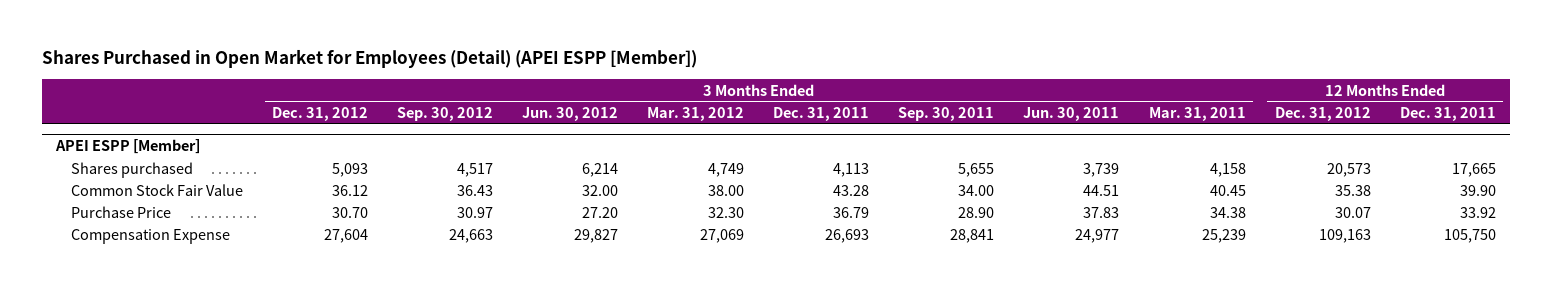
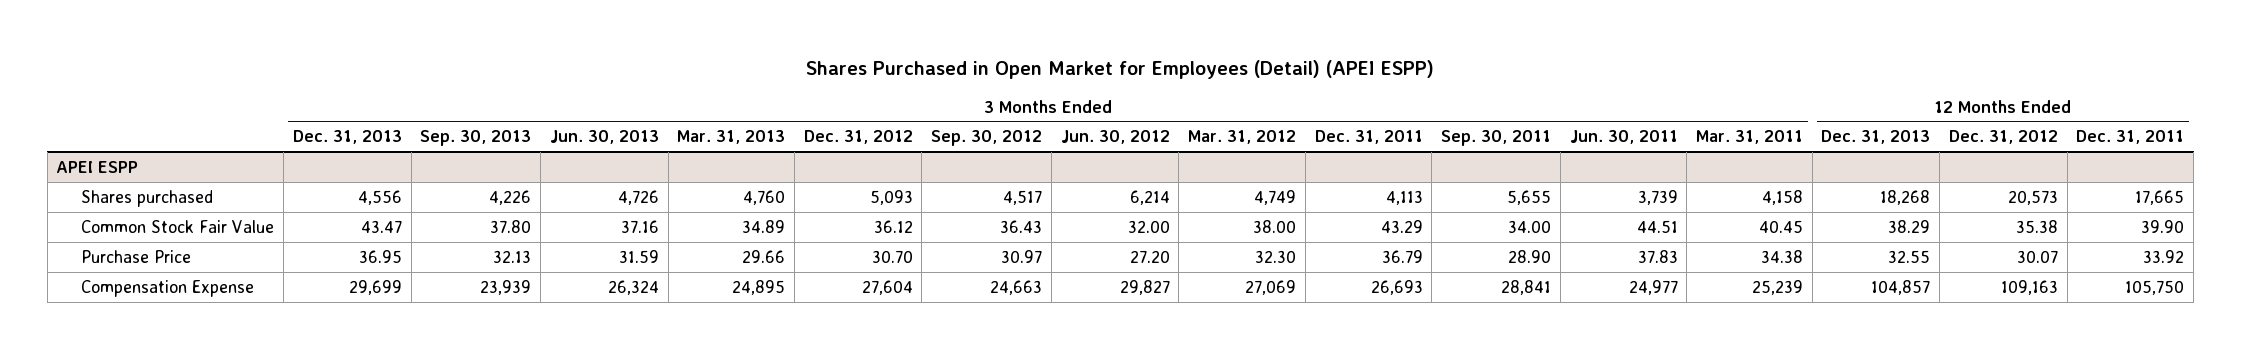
- Shares Purchased in Open Market for Employees (Detail) (APEI ESPP [Member])
+ Shares Purchased in Open Market for Employees (Detail) (APEI ESPP)
- | 3 Months Ended Dec. 31, 2012 | 3 Months Ended Sep. 30, 2012 | 3 Months Ended Jun. 30, 2012 | 3 Months Ended Mar. 31, 2012 | 3 Months Ended Dec. 31, 2011 | 3 Months Ended Sep. 30, 2011 | 3 Months Ended Jun. 30, 2011 | 3 Months Ended Mar. 31, 2011 | 12 Months Ended Dec. 31, 2012 | 12 Months Ended Dec. 31, 2011
+ | 3 Months Ended Dec. 31, 2013 | 3 Months Ended Sep. 30, 2013 | 3 Months Ended Jun. 30, 2013 | 3 Months Ended Mar. 31, 2013 | 3 Months Ended Dec. 31, 2012 | 3 Months Ended Sep. 30, 2012 | 3 Months Ended Jun. 30, 2012 | 3 Months Ended Mar. 31, 2012 | 3 Months Ended Dec. 31, 2011 | 3 Months Ended Sep. 30, 2011 | 3 Months Ended Jun. 30, 2011 | 3 Months Ended Mar. 31, 2011 | 12 Months Ended Dec. 31, 2013 | 12 Months Ended Dec. 31, 2012 | 12 Months Ended Dec. 31, 2011
- APEI ESPP [Member]
+ APEI ESPP
- Common Stock Fair Value | 36.12 | 36.43 | 32.00 | 38.00 | 43.28 | 34.00 | 44.51 | 40.45 | 35.38 | 39.90
+ Common Stock Fair Value | 43.47 | 37.80 | 37.16 | 34.89 | 36.12 | 36.43 | 32.00 | 38.00 | 43.29 | 34.00 | 44.51 | 40.45 | 38.29 | 35.38 | 39.90

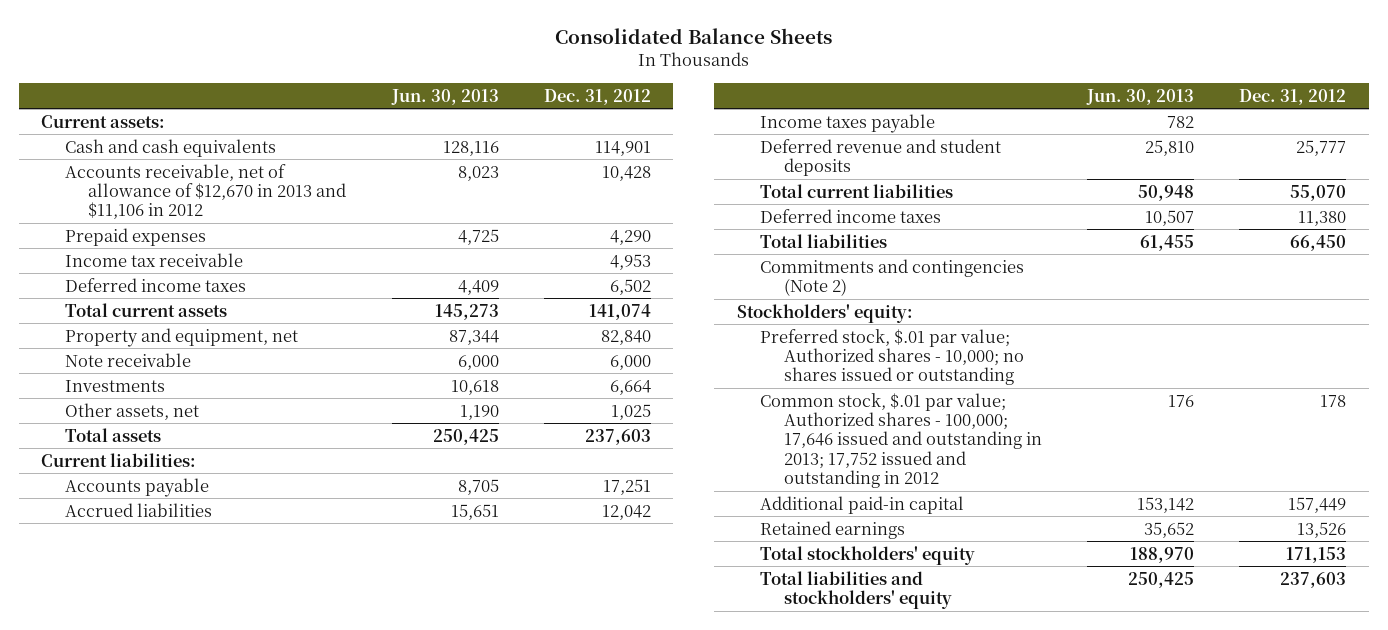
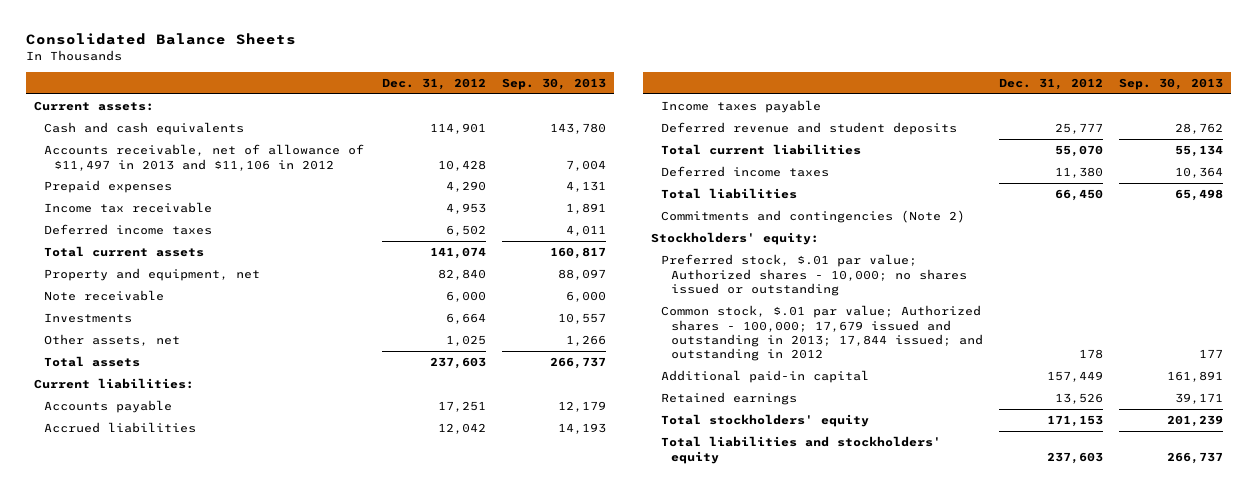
- | Jun. 30, 2013 | Dec. 31, 2012
+ | Dec. 31, 2012 | Sep. 30, 2013
- Accounts receivable, net of allowance of $12,670 in 2013 and $11,106 in 2012 | 8,023 | 10,428
+ Accounts receivable, net of allowance of $11,497 in 2013 and $11,106 in 2012 | 10,428 | 7,004
- Common stock, $.01 par value; Authorized shares - 100,000; 17,646 issued and outstanding in 2013; 17,752 issued and outstanding in 2012 | 176 | 178
+ Common stock, $.01 par value; Authorized shares - 100,000; 17,679 issued and outstanding in 2013; 17,844 issued; and outstanding in 2012 | 178 | 177

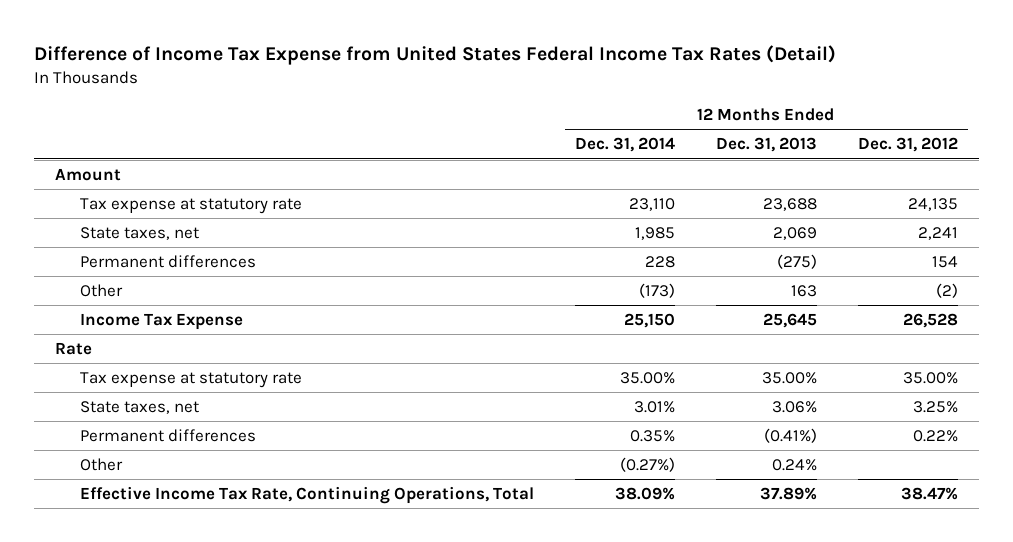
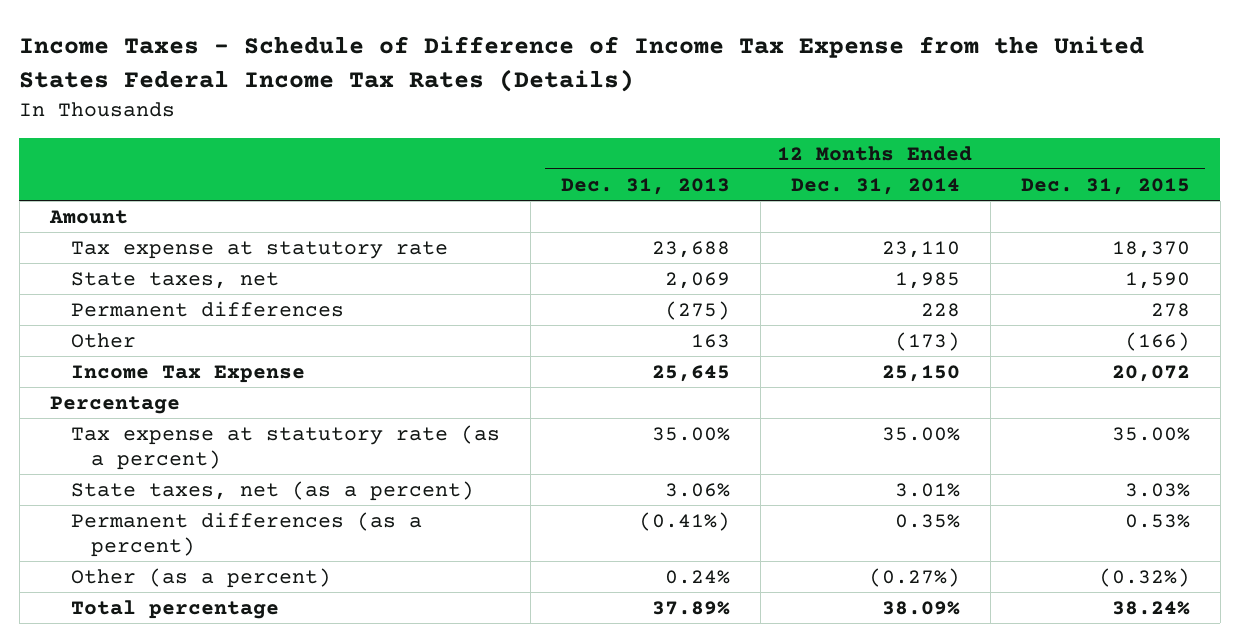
- Difference of Income Tax Expense from United States Federal Income Tax Rates (Detail)
+ Income Taxes - Schedule of Difference of Income Tax Expense from the United States Federal Income Tax Rates (Details)
- | 12 Months Ended Dec. 31, 2014 | 12 Months Ended Dec. 31, 2013 | 12 Months Ended Dec. 31, 2012
+ | 12 Months Ended Dec. 31, 2013 | 12 Months Ended Dec. 31, 2014 | 12 Months Ended Dec. 31, 2015
- Rate
- Tax expense at statutory rate | 35.00% | 35.00% | 35.00%
- State taxes, net | 3.01% | 3.06% | 3.25%
- Permanent differences | 0.35% | (0.41%) | 0.22%
- Other | (0.27%) | 0.24% |
- Effective Income Tax Rate, Continuing Operations, Total | 38.09% | 37.89% | 38.47%
+ Percentage
+ Tax expense at statutory rate (as a percent) | 35.00% | 35.00% | 35.00%
+ State taxes, net (as a percent) | 3.06% | 3.01% | 3.03%
+ Permanent differences (as a percent) | (0.41%) | 0.35% | 0.53%
+ Other (as a percent) | 0.24% | (0.27%) | (0.32%)
+ Total percentage | 37.89% | 38.09% | 38.24%

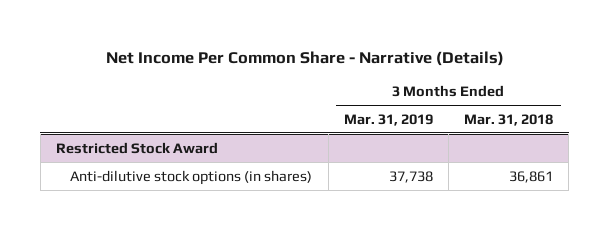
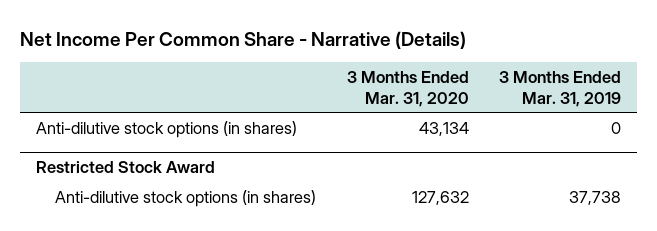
- | 3 Months Ended Mar. 31, 2019 | 3 Months Ended Mar. 31, 2018
+ | 3 Months Ended Mar. 31, 2020 | 3 Months Ended Mar. 31, 2019
+ Anti-dilutive stock options (in shares) | 43,134 | 0

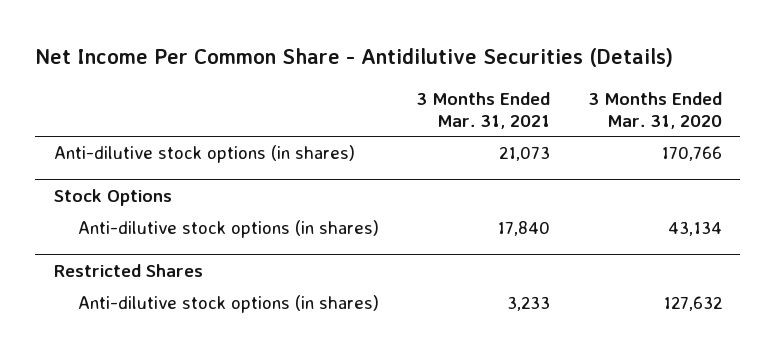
- Net Income Per Common Share - Narrative (Details)
+ Net Income Per Common Share - Antidilutive Securities (Details)
- | 3 Months Ended Mar. 31, 2020 | 3 Months Ended Mar. 31, 2019
+ | 3 Months Ended Mar. 31, 2021 | 3 Months Ended Mar. 31, 2020
+ Anti-dilutive stock options (in shares) | 21,073 | 170,766
+ Stock Options
- Restricted Stock Award
+ Restricted Shares

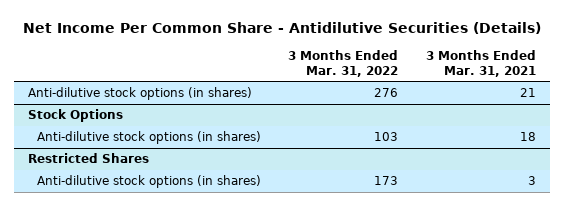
- | 3 Months Ended Mar. 31, 2021 | 3 Months Ended Mar. 31, 2020
+ | 3 Months Ended Mar. 31, 2022 | 3 Months Ended Mar. 31, 2021
- Anti-dilutive stock options (in shares) | 21,073 | 170,766
+ Anti-dilutive stock options (in shares) | 276 | 21
@ Stock Options
- Anti-dilutive stock options (in shares) | 17,840 | 43,134
+ Anti-dilutive stock options (in shares) | 103 | 18
@ Restricted Shares
- Anti-dilutive stock options (in shares) | 3,233 | 127,632
+ Anti-dilutive stock options (in shares) | 173 | 3

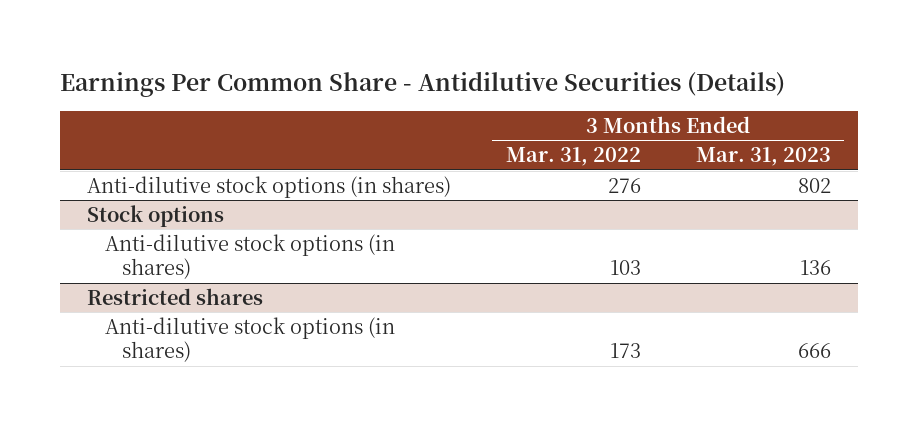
- Net Income Per Common Share - Antidilutive Securities (Details)
+ Earnings Per Common Share - Antidilutive Securities (Details)
- | 3 Months Ended Mar. 31, 2022 | 3 Months Ended Mar. 31, 2021
+ | 3 Months Ended Mar. 31, 2022 | 3 Months Ended Mar. 31, 2023
- Stock Options
+ Stock options
- Restricted Shares
+ Restricted shares

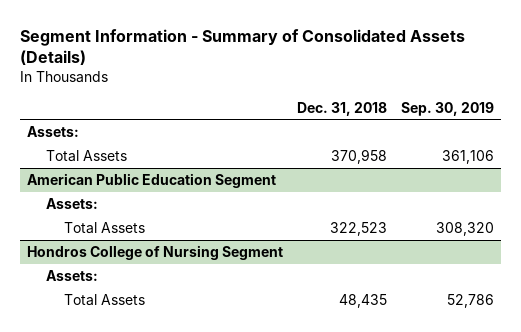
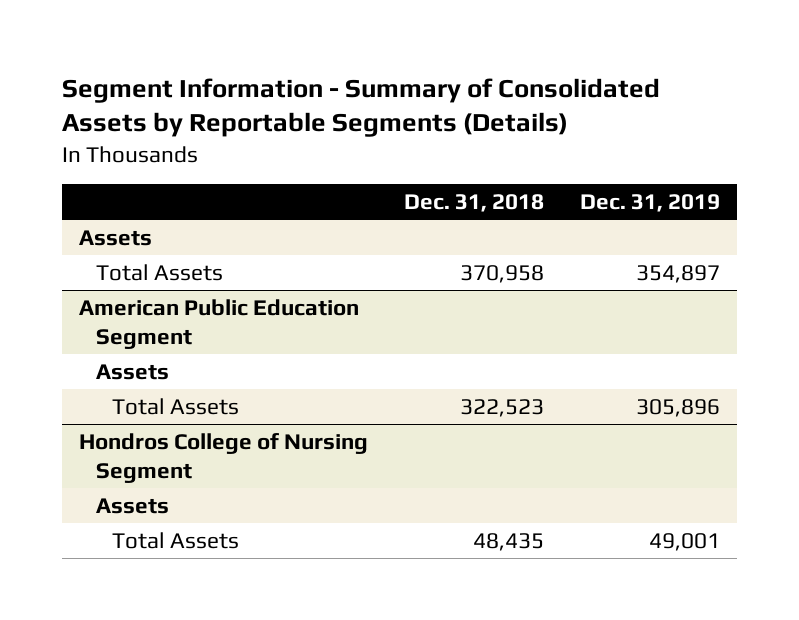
- Segment Information - Summary of Consolidated Assets (Details)
+ Segment Information - Summary of Consolidated Assets by Reportable Segments (Details)
- | Dec. 31, 2018 | Sep. 30, 2019
+ | Dec. 31, 2018 | Dec. 31, 2019
- Assets:
+ Assets
@ American Public Education Segment
- Assets:
+ Assets
@ Hondros College of Nursing Segment
- Assets:
+ Assets

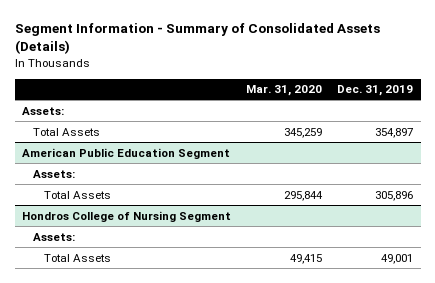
- Segment Information - Summary of Consolidated Assets by Reportable Segments (Details)
+ Segment Information - Summary of Consolidated Assets (Details)
- | Dec. 31, 2018 | Dec. 31, 2019
+ | Mar. 31, 2020 | Dec. 31, 2019
- Assets
+ Assets:
@ American Public Education Segment
- Assets
+ Assets:
@ Hondros College of Nursing Segment
- Assets
+ Assets:

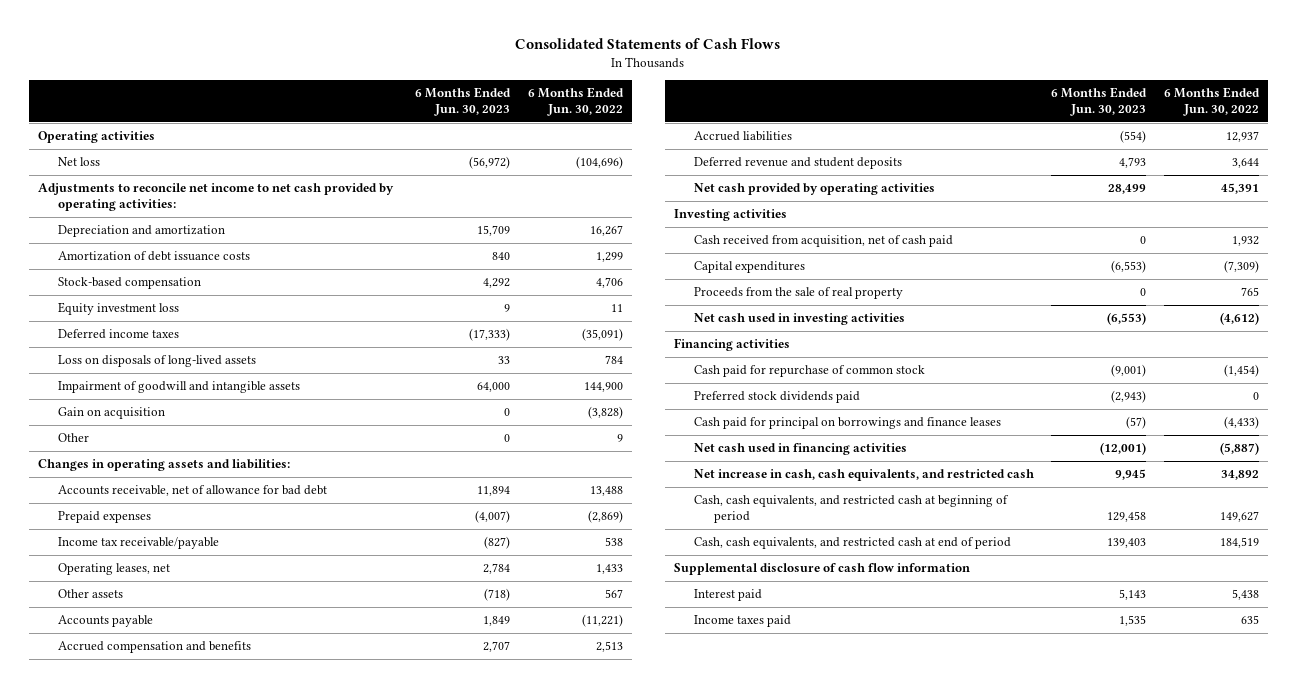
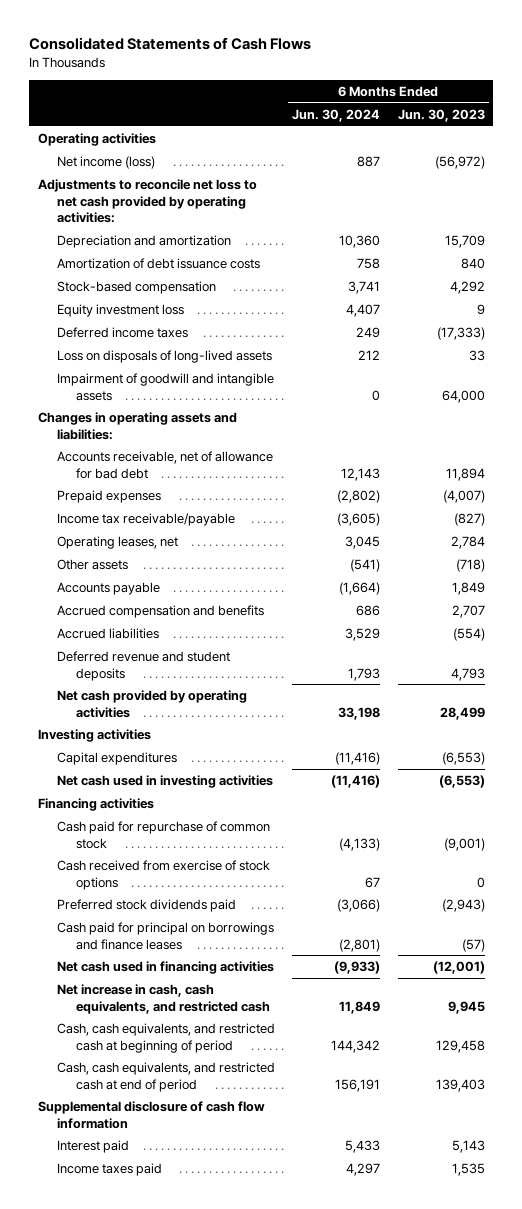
- | 6 Months Ended Jun. 30, 2023 | 6 Months Ended Jun. 30, 2022
+ | 6 Months Ended Jun. 30, 2024 | 6 Months Ended Jun. 30, 2023
- Net loss | (56,972) | (104,696)
- Adjustments to reconcile net income to net cash provided by operating activities:
+ Net income (loss) | 887 | (56,972)
+ Adjustments to reconcile net loss to net cash provided by operating activities:
- Gain on acquisition | 0 | (3,828)
- Other | 0 | 9
- Cash received from acquisition, net of cash paid | 0 | 1,932
- Proceeds from the sale of real property | 0 | 765
+ Cash received from exercise of stock options | 67 | 0

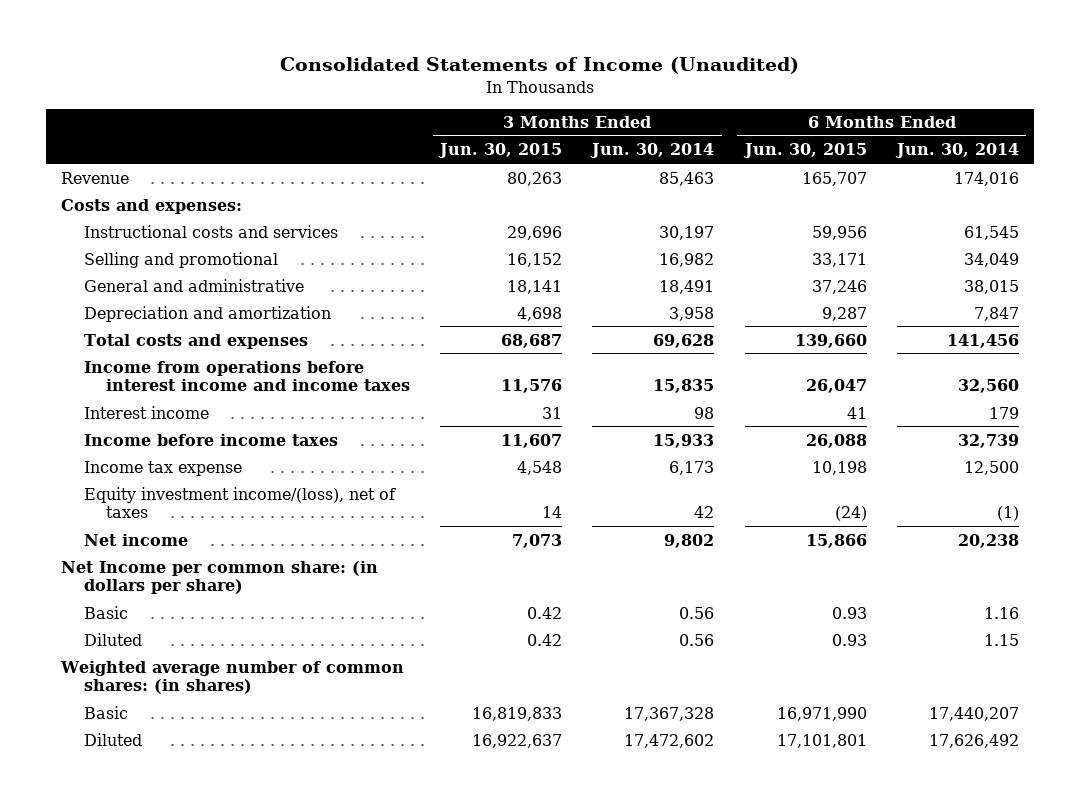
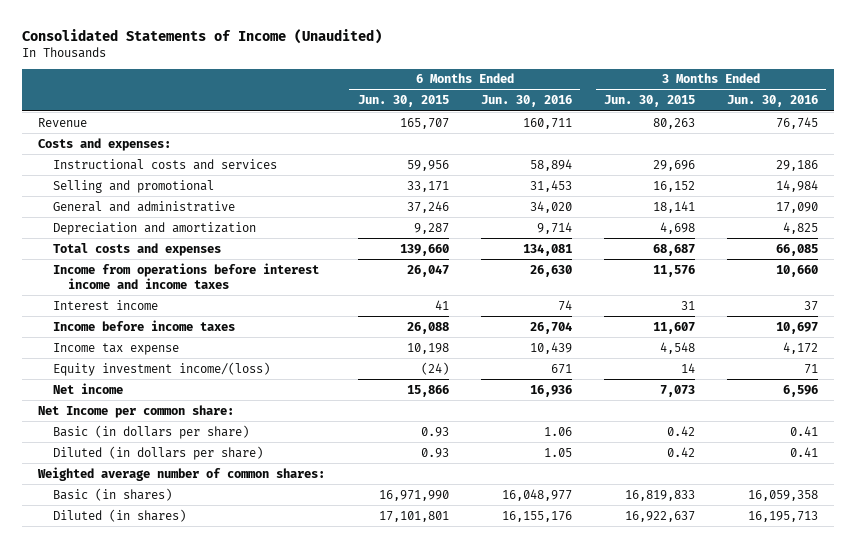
- | 3 Months Ended Jun. 30, 2015 | 3 Months Ended Jun. 30, 2014 | 6 Months Ended Jun. 30, 2015 | 6 Months Ended Jun. 30, 2014
+ | 6 Months Ended Jun. 30, 2015 | 6 Months Ended Jun. 30, 2016 | 3 Months Ended Jun. 30, 2015 | 3 Months Ended Jun. 30, 2016
- Equity investment income/(loss), net of taxes | 14 | 42 | (24) | (1)
+ Equity investment income/(loss) | (24) | 671 | 14 | 71
- Net Income per common share: (in dollars per share)
- Basic | 0.42 | 0.56 | 0.93 | 1.16
- Diluted | 0.42 | 0.56 | 0.93 | 1.15
- Weighted average number of common shares: (in shares)
- Basic | 16,819,833 | 17,367,328 | 16,971,990 | 17,440,207
- Diluted | 16,922,637 | 17,472,602 | 17,101,801 | 17,626,492
+ Net Income per common share:
+ Basic (in dollars per share) | 0.93 | 1.06 | 0.42 | 0.41
+ Diluted (in dollars per share) | 0.93 | 1.05 | 0.42 | 0.41
+ Weighted average number of common shares:
+ Basic (in shares) | 16,971,990 | 16,048,977 | 16,819,833 | 16,059,358
+ Diluted (in shares) | 17,101,801 | 16,155,176 | 16,922,637 | 16,195,713

